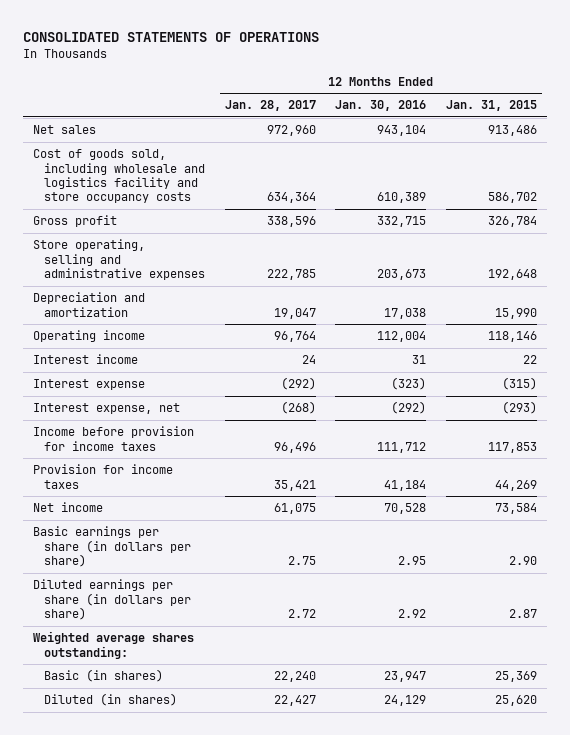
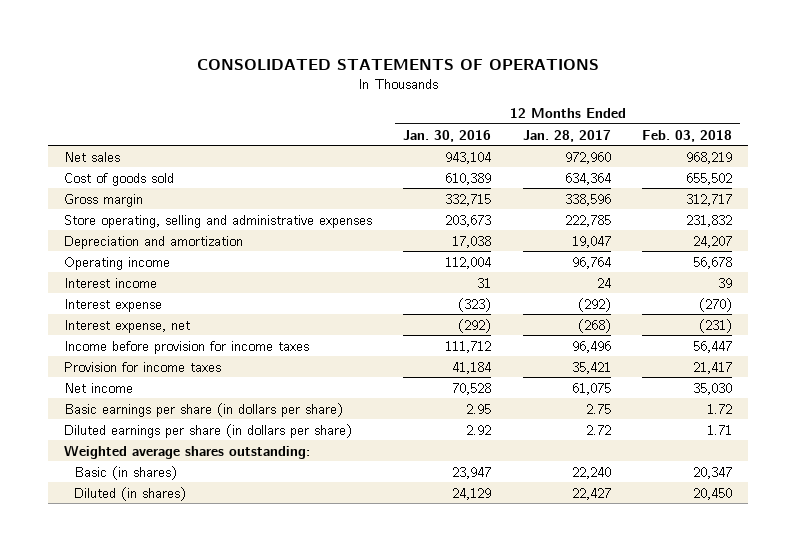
- | 12 Months Ended Jan. 28, 2017 | 12 Months Ended Jan. 30, 2016 | 12 Months Ended Jan. 31, 2015
+ | 12 Months Ended Jan. 30, 2016 | 12 Months Ended Jan. 28, 2017 | 12 Months Ended Feb. 03, 2018
- Cost of goods sold, including wholesale and logistics facility and store occupancy costs | 634,364 | 610,389 | 586,702
- Gross profit | 338,596 | 332,715 | 326,784
+ Cost of goods sold | 610,389 | 634,364 | 655,502
+ Gross margin | 332,715 | 338,596 | 312,717

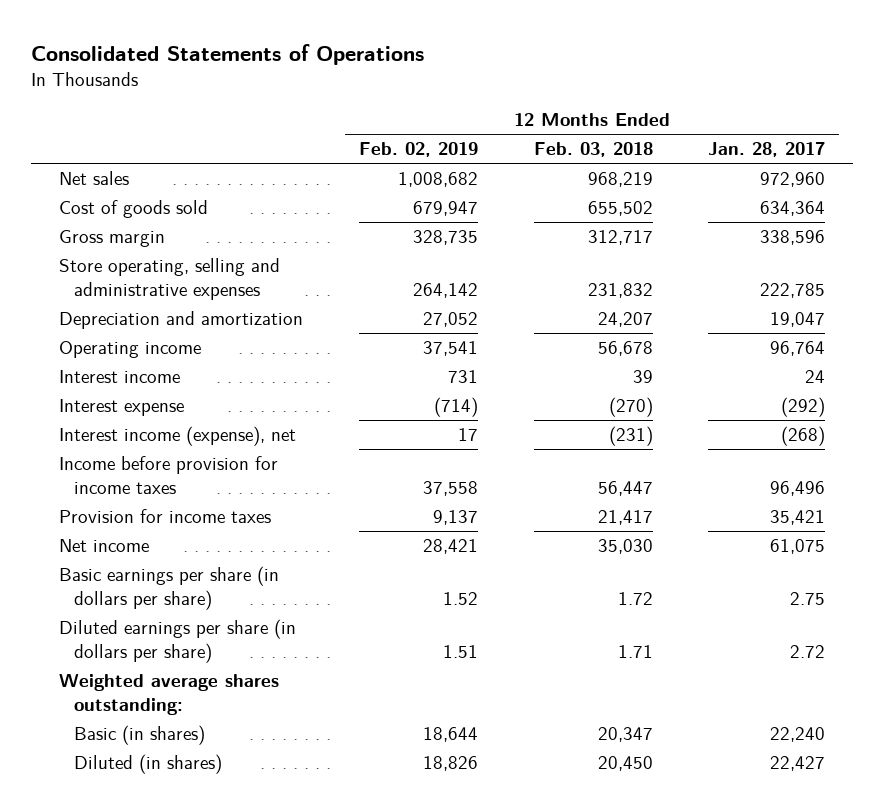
- CONSOLIDATED STATEMENTS OF OPERATIONS
+ Consolidated Statements of Operations
- | 12 Months Ended Jan. 30, 2016 | 12 Months Ended Jan. 28, 2017 | 12 Months Ended Feb. 03, 2018
+ | 12 Months Ended Feb. 02, 2019 | 12 Months Ended Feb. 03, 2018 | 12 Months Ended Jan. 28, 2017
- Interest expense, net | (292) | (268) | (231)
+ Interest income (expense), net | 17 | (231) | (268)

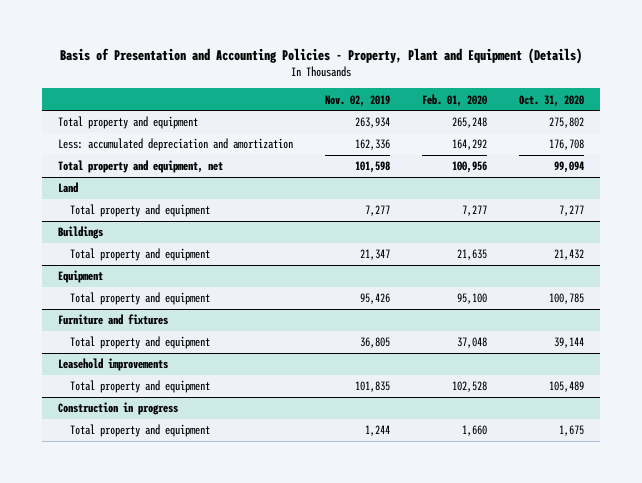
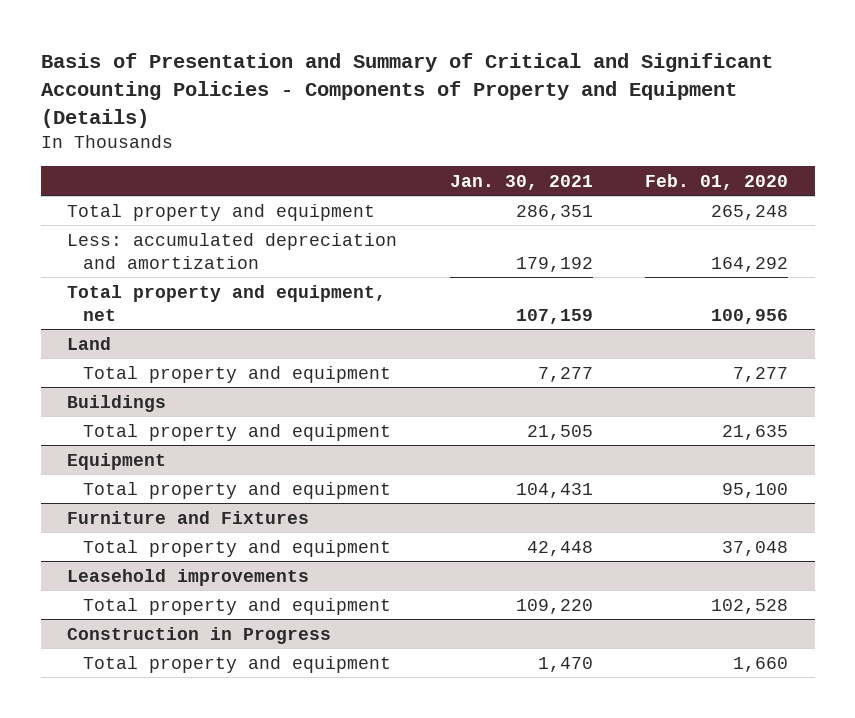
- Basis of Presentation and Accounting Policies - Property, Plant and Equipment (Details)
+ Basis of Presentation and Summary of Critical and Significant Accounting Policies - Components of Property and Equipment (Details)
- | Nov. 02, 2019 | Feb. 01, 2020 | Oct. 31, 2020
+ | Jan. 30, 2021 | Feb. 01, 2020
- Furniture and fixtures
+ Furniture and Fixtures
- Construction in progress
+ Construction in Progress

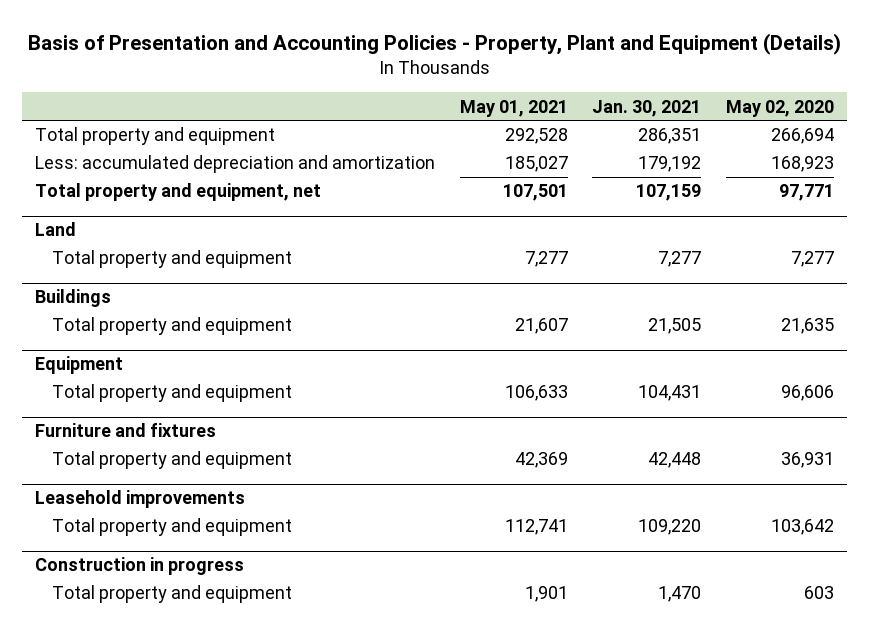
- Basis of Presentation and Summary of Critical and Significant Accounting Policies - Components of Property and Equipment (Details)
+ Basis of Presentation and Accounting Policies - Property, Plant and Equipment (Details)
- | Jan. 30, 2021 | Feb. 01, 2020
+ | May 01, 2021 | Jan. 30, 2021 | May 02, 2020
- Furniture and Fixtures
+ Furniture and fixtures
- Construction in Progress
+ Construction in progress

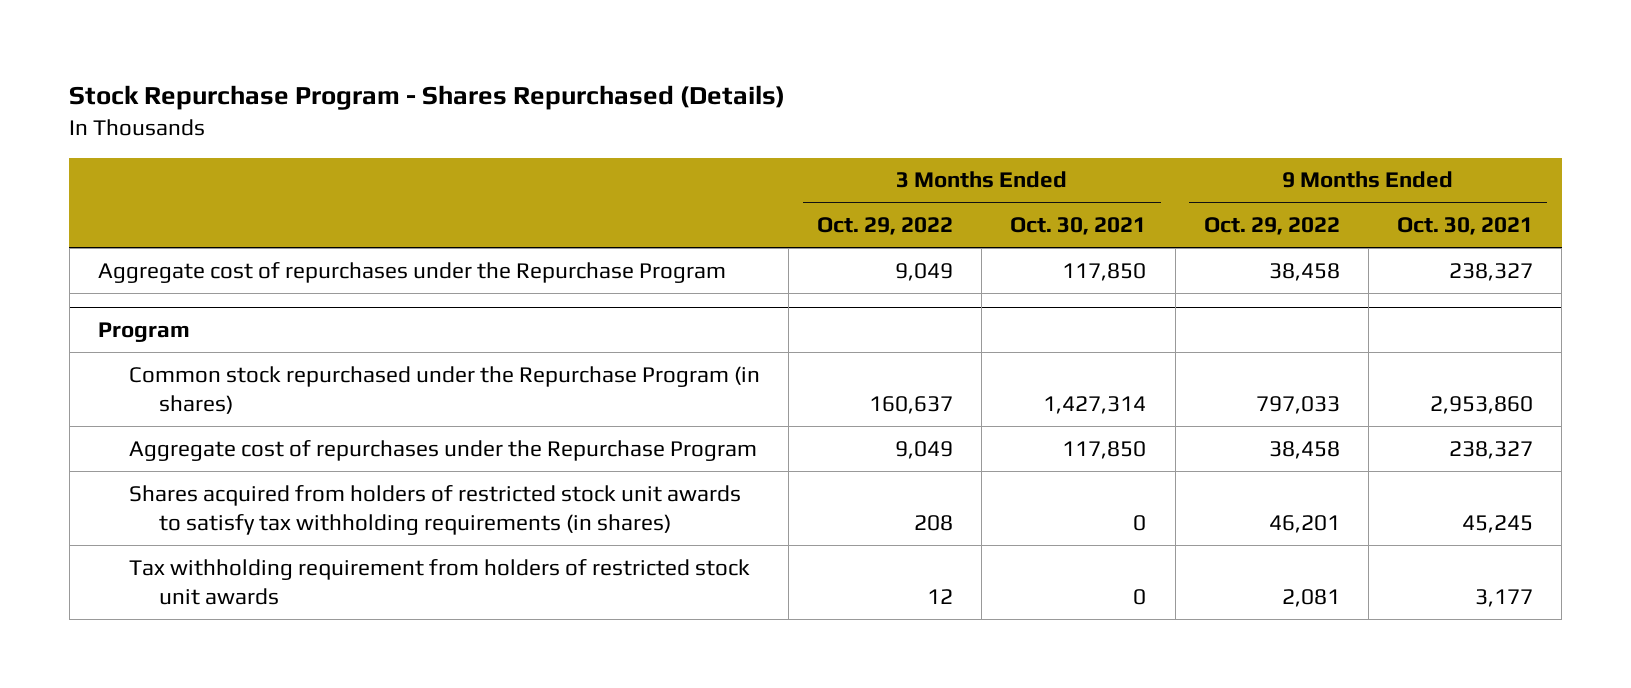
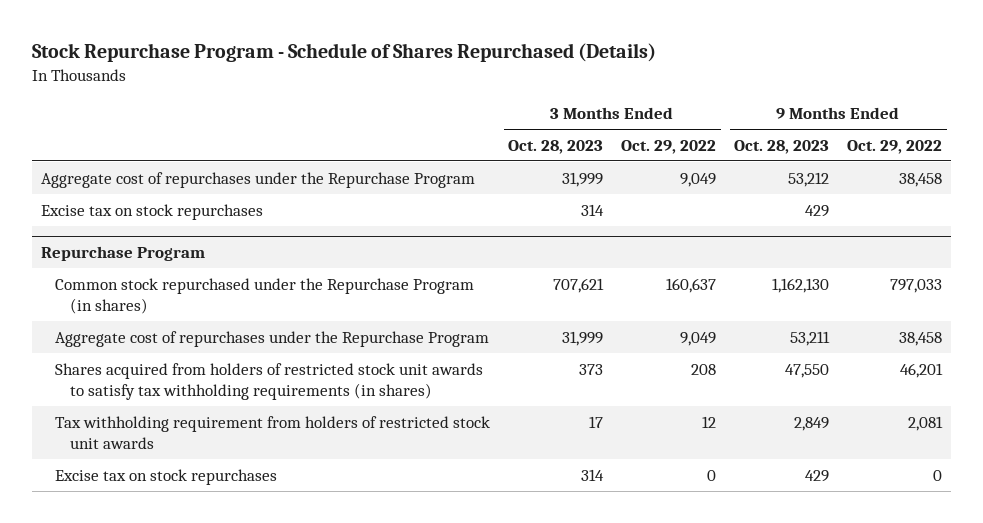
- Stock Repurchase Program - Shares Repurchased (Details)
+ Stock Repurchase Program - Schedule of Shares Repurchased (Details)
- | 3 Months Ended Oct. 29, 2022 | 3 Months Ended Oct. 30, 2021 | 9 Months Ended Oct. 29, 2022 | 9 Months Ended Oct. 30, 2021
+ | 3 Months Ended Oct. 28, 2023 | 3 Months Ended Oct. 29, 2022 | 9 Months Ended Oct. 28, 2023 | 9 Months Ended Oct. 29, 2022
- Program
+ Excise tax on stock repurchases | 314 | | 429 |
+ Repurchase Program
+ Excise tax on stock repurchases | 314 | 0 | 429 | 0

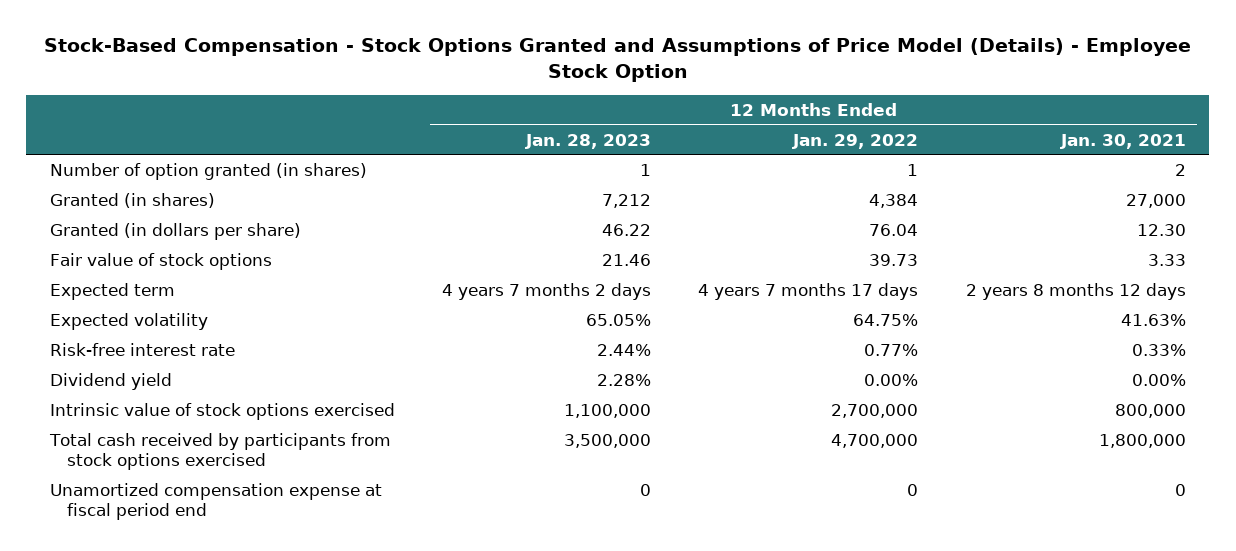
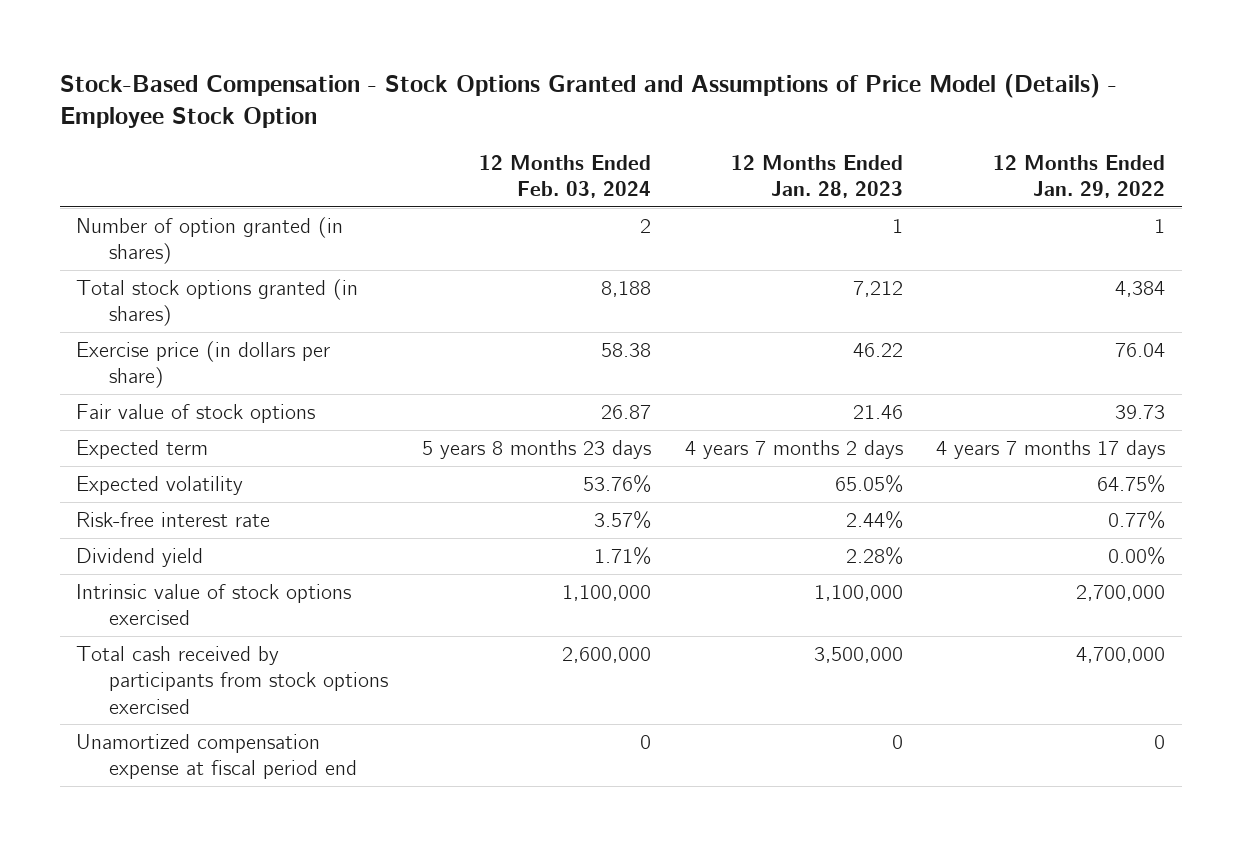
- | 12 Months Ended Jan. 28, 2023 | 12 Months Ended Jan. 29, 2022 | 12 Months Ended Jan. 30, 2021
+ | 12 Months Ended Feb. 03, 2024 | 12 Months Ended Jan. 28, 2023 | 12 Months Ended Jan. 29, 2022
- Granted (in shares) | 7,212 | 4,384 | 27,000
- Granted (in dollars per share) | 46.22 | 76.04 | 12.30
+ Total stock options granted (in shares) | 8,188 | 7,212 | 4,384
+ Exercise price (in dollars per share) | 58.38 | 46.22 | 76.04

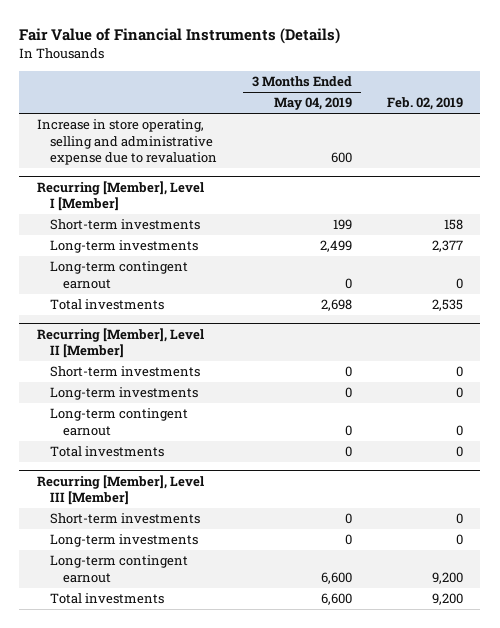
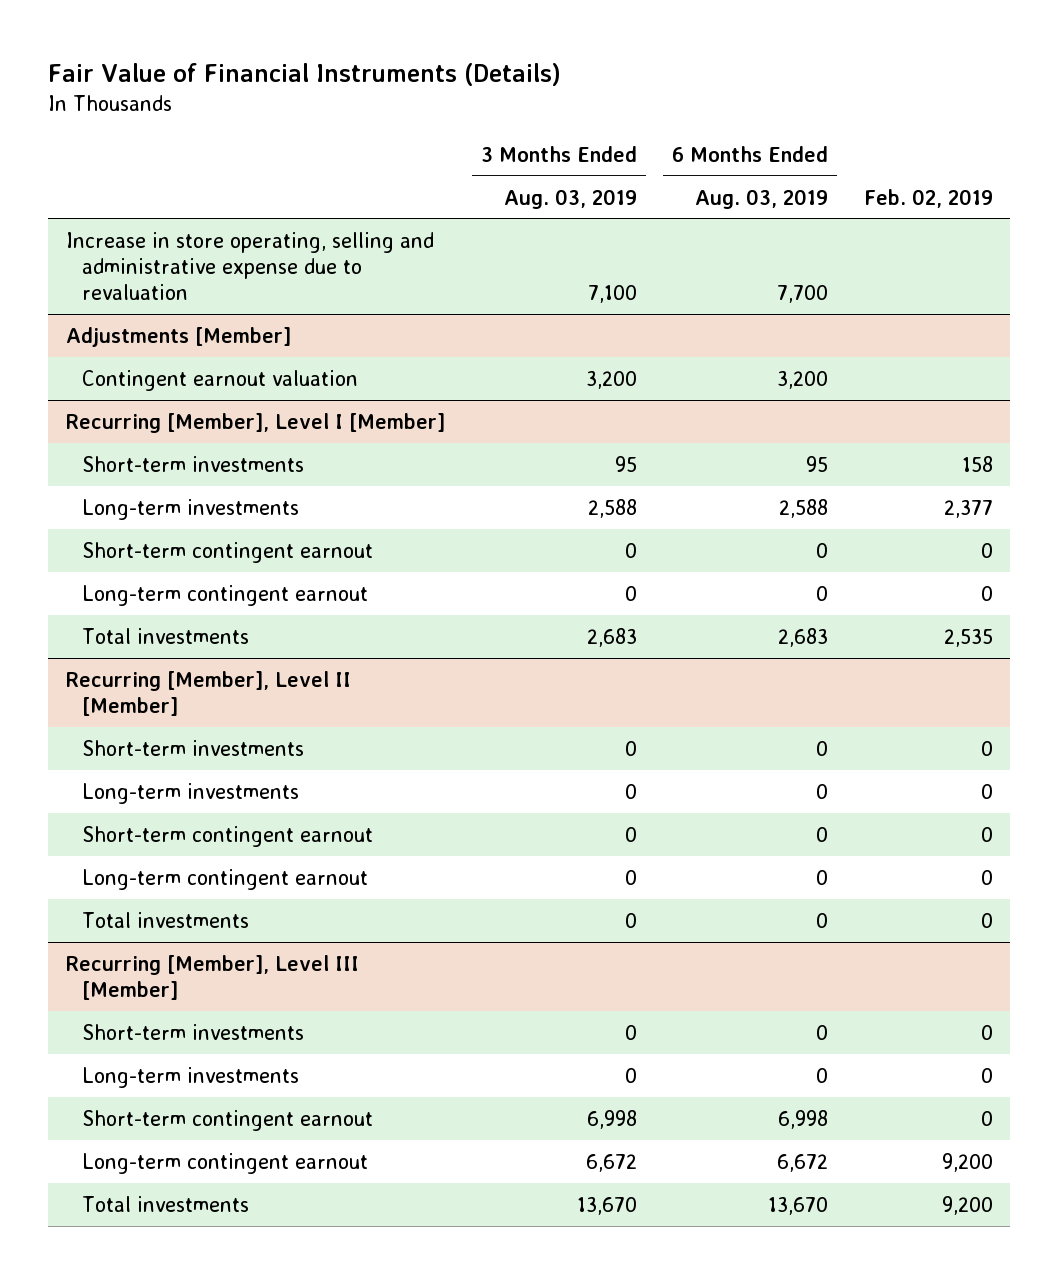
- | 3 Months Ended May 04, 2019 | Feb. 02, 2019
+ | 3 Months Ended Aug. 03, 2019 | 6 Months Ended Aug. 03, 2019 | Feb. 02, 2019
+ Adjustments [Member]
+ Contingent earnout valuation | 3,200 | 3,200 |
@ Recurring [Member], Level I [Member]
+ Short-term contingent earnout | 0 | 0 | 0
@ Recurring [Member], Level II [Member]
+ Short-term contingent earnout | 0 | 0 | 0
@ Recurring [Member], Level III [Member]
+ Short-term contingent earnout | 6,998 | 6,998 | 0

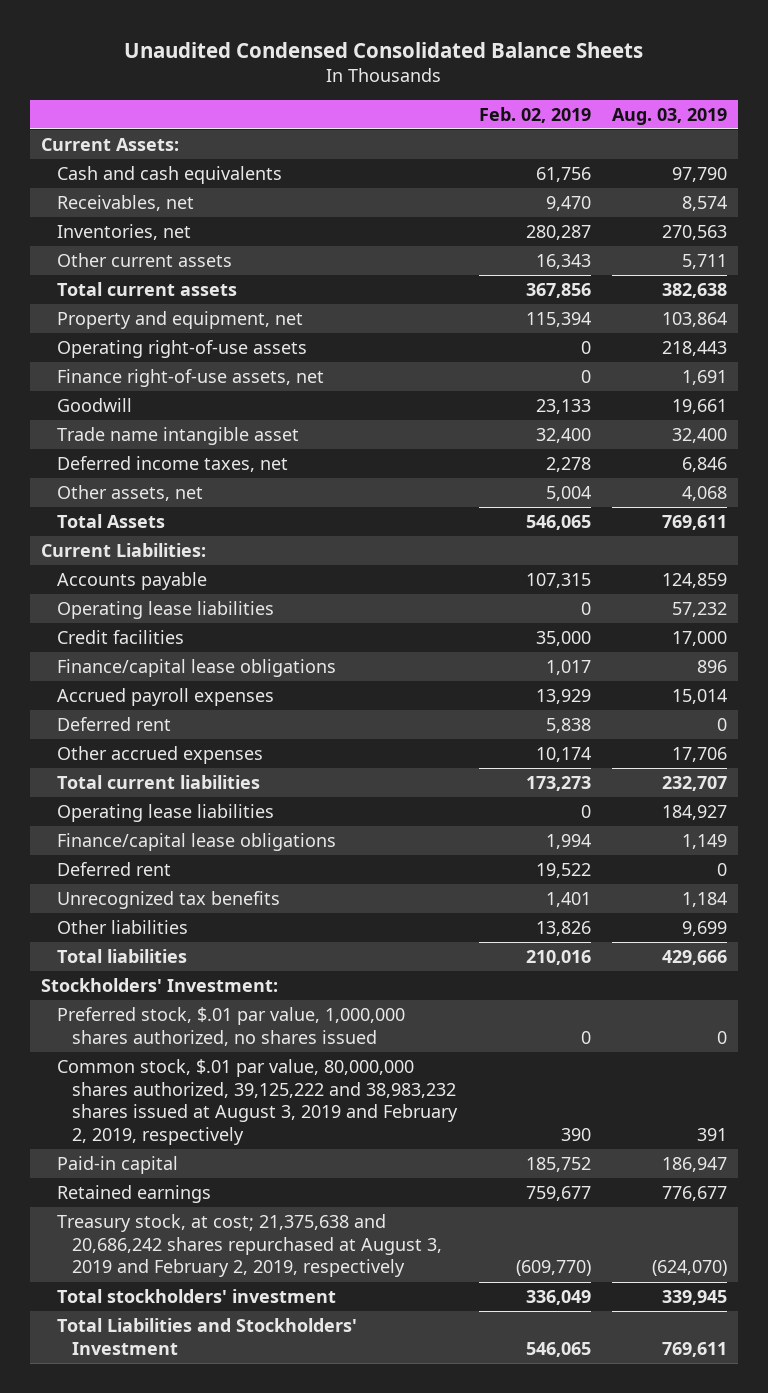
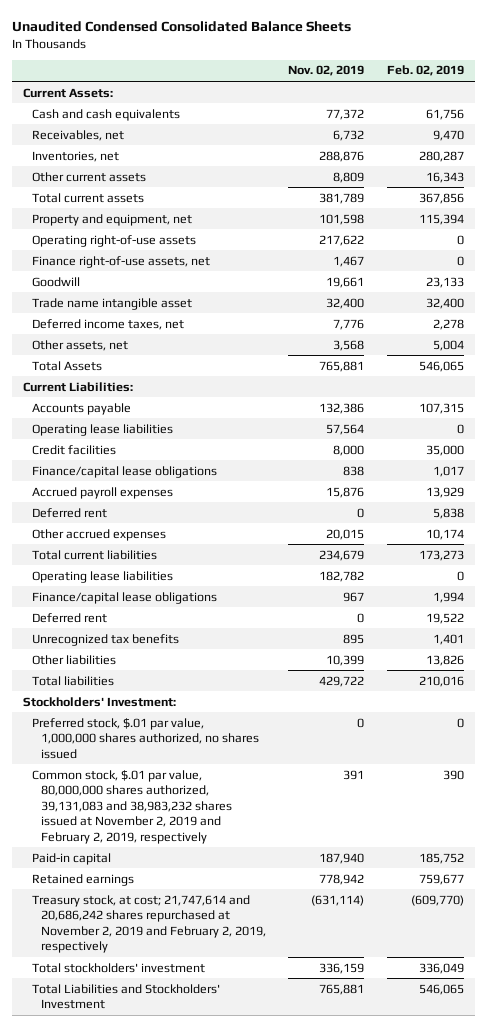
- | Feb. 02, 2019 | Aug. 03, 2019
+ | Nov. 02, 2019 | Feb. 02, 2019
- Common stock, $.01 par value, 80,000,000 shares authorized, 39,125,222 and 38,983,232 shares issued at August 3, 2019 and February 2, 2019, respectively | 390 | 391
+ Common stock, $.01 par value, 80,000,000 shares authorized, 39,131,083 and 38,983,232 shares issued at November 2, 2019 and February 2, 2019, respectively | 391 | 390
- Treasury stock, at cost; 21,375,638 and 20,686,242 shares repurchased at August 3, 2019 and February 2, 2019, respectively | (609,770) | (624,070)
+ Treasury stock, at cost; 21,747,614 and 20,686,242 shares repurchased at November 2, 2019 and February 2, 2019, respectively | (631,114) | (609,770)

